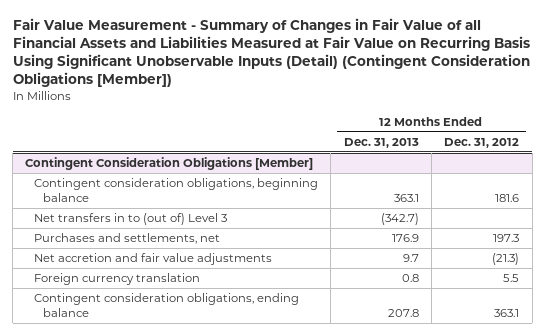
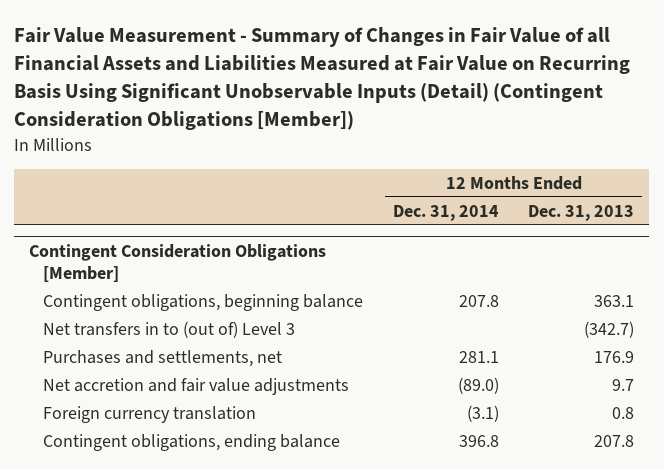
- | 12 Months Ended Dec. 31, 2013 | 12 Months Ended Dec. 31, 2012
+ | 12 Months Ended Dec. 31, 2014 | 12 Months Ended Dec. 31, 2013
@ Contingent Consideration Obligations [Member]
- Contingent consideration obligations, beginning balance | 363.1 | 181.6
+ Contingent obligations, beginning balance | 207.8 | 363.1
- Contingent consideration obligations, ending balance | 207.8 | 363.1
+ Contingent obligations, ending balance | 396.8 | 207.8

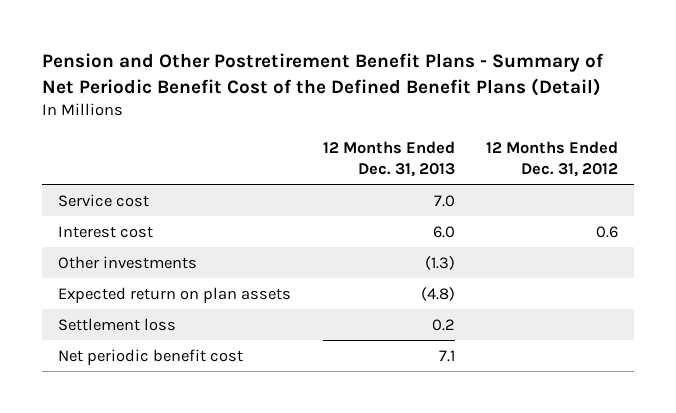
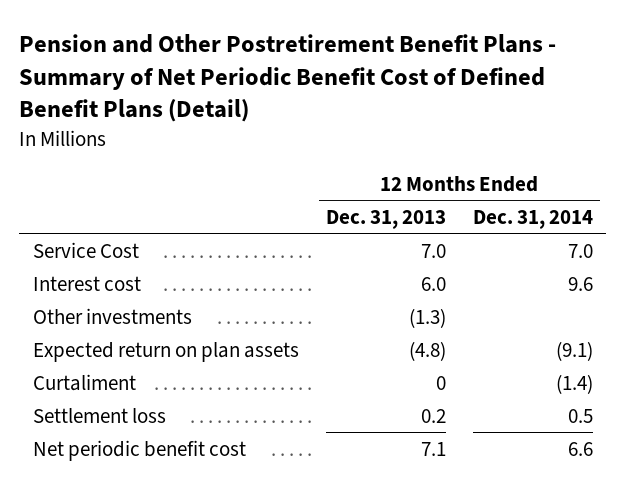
- Pension and Other Postretirement Benefit Plans - Summary of Net Periodic Benefit Cost of the Defined Benefit Plans (Detail)
+ Pension and Other Postretirement Benefit Plans - Summary of Net Periodic Benefit Cost of Defined Benefit Plans (Detail)
- | 12 Months Ended Dec. 31, 2013 | 12 Months Ended Dec. 31, 2012
+ | 12 Months Ended Dec. 31, 2013 | 12 Months Ended Dec. 31, 2014
- Service cost | 7.0 |
+ Service Cost | 7.0 | 7.0
+ Curtaliment | 0 | (1.4)

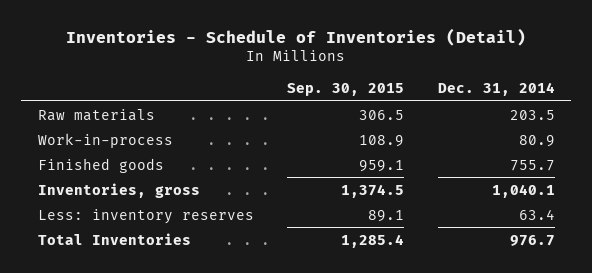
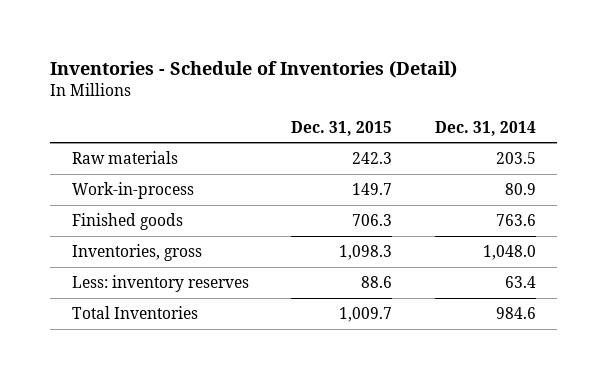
- | Sep. 30, 2015 | Dec. 31, 2014
+ | Dec. 31, 2015 | Dec. 31, 2014
- Finished goods | 959.1 | 755.7
- Inventories, gross | 1,374.5 | 1,040.1
+ Finished goods | 706.3 | 763.6
+ Inventories, gross | 1,098.3 | 1,048.0
- Total Inventories | 1,285.4 | 976.7
+ Total Inventories | 1,009.7 | 984.6

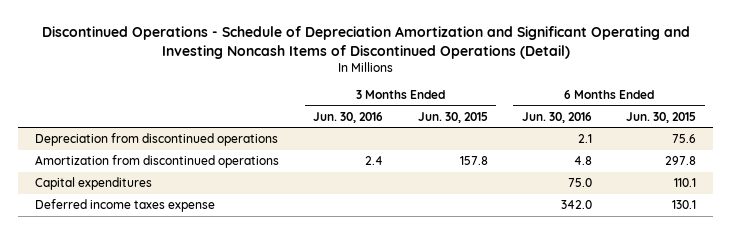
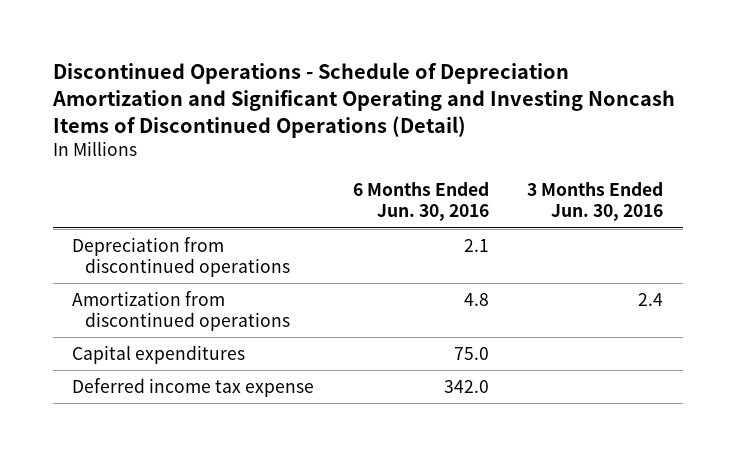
- | 3 Months Ended Jun. 30, 2016 | 3 Months Ended Jun. 30, 2015 | 6 Months Ended Jun. 30, 2016 | 6 Months Ended Jun. 30, 2015
+ | 6 Months Ended Jun. 30, 2016 | 3 Months Ended Jun. 30, 2016
- Deferred income taxes expense | | | 342.0 | 130.1
+ Deferred income tax expense | 342.0 |

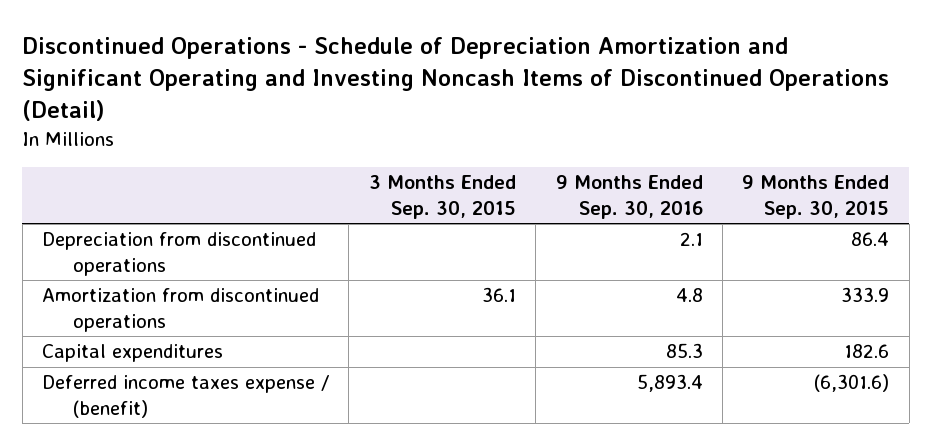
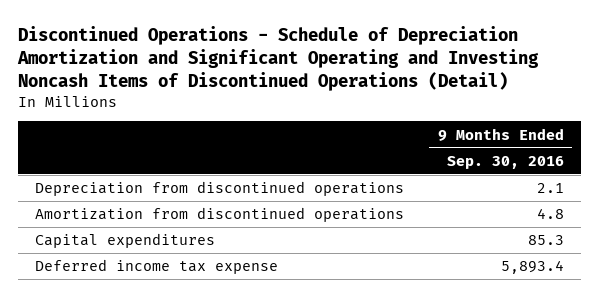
- | 3 Months Ended Sep. 30, 2015 | 9 Months Ended Sep. 30, 2016 | 9 Months Ended Sep. 30, 2015
+ | 9 Months Ended Sep. 30, 2016
- Deferred income taxes expense / (benefit) | | 5,893.4 | (6,301.6)
+ Deferred income tax expense | 5,893.4

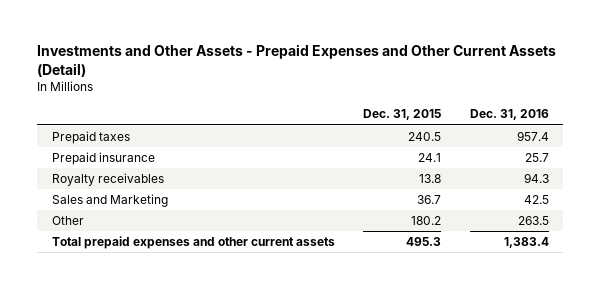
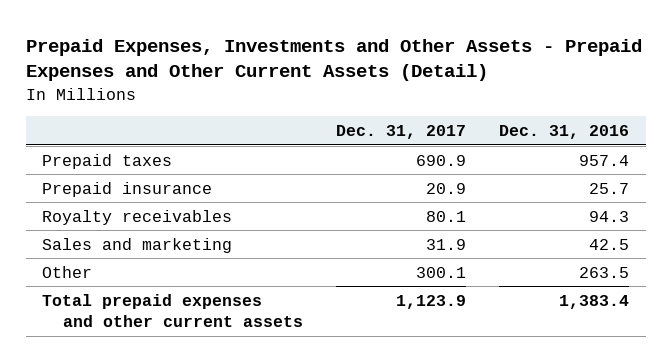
- Investments and Other Assets - Prepaid Expenses and Other Current Assets (Detail)
+ Prepaid Expenses, Investments and Other Assets - Prepaid Expenses and Other Current Assets (Detail)
- | Dec. 31, 2015 | Dec. 31, 2016
+ | Dec. 31, 2017 | Dec. 31, 2016
- Sales and Marketing | 36.7 | 42.5
+ Sales and marketing | 31.9 | 42.5

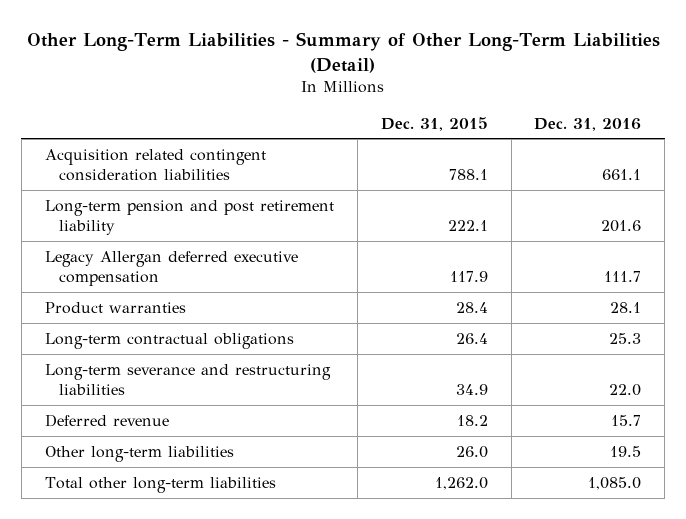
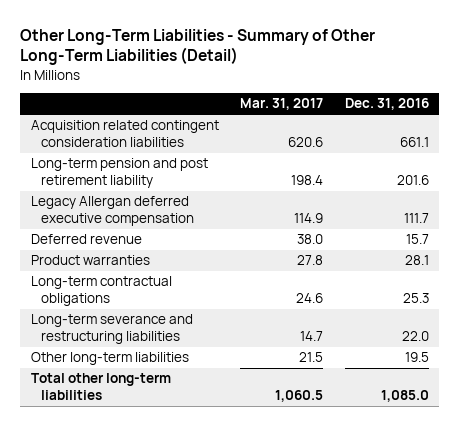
- | Dec. 31, 2015 | Dec. 31, 2016
+ | Mar. 31, 2017 | Dec. 31, 2016
moved up: Deferred revenue | 38.0 | 15.7

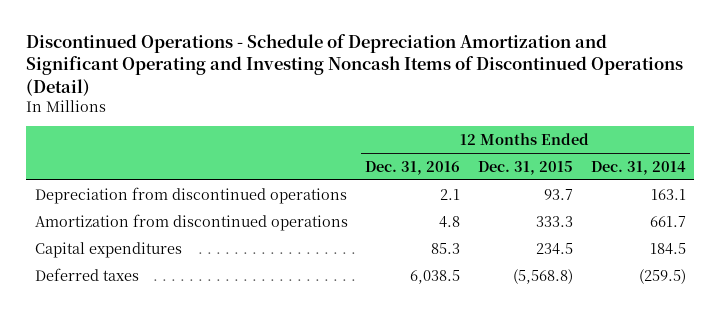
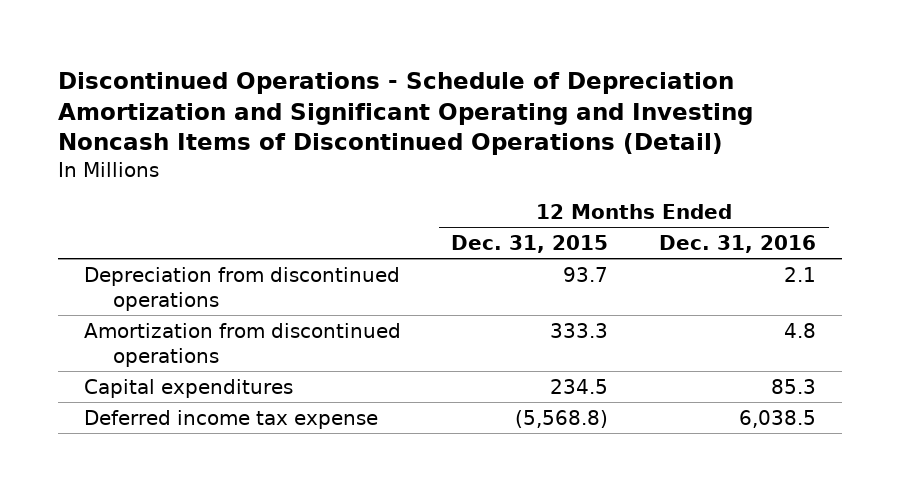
- | 12 Months Ended Dec. 31, 2016 | 12 Months Ended Dec. 31, 2015 | 12 Months Ended Dec. 31, 2014
+ | 12 Months Ended Dec. 31, 2015 | 12 Months Ended Dec. 31, 2016
- Deferred taxes | 6,038.5 | (5,568.8) | (259.5)
+ Deferred income tax expense | (5,568.8) | 6,038.5

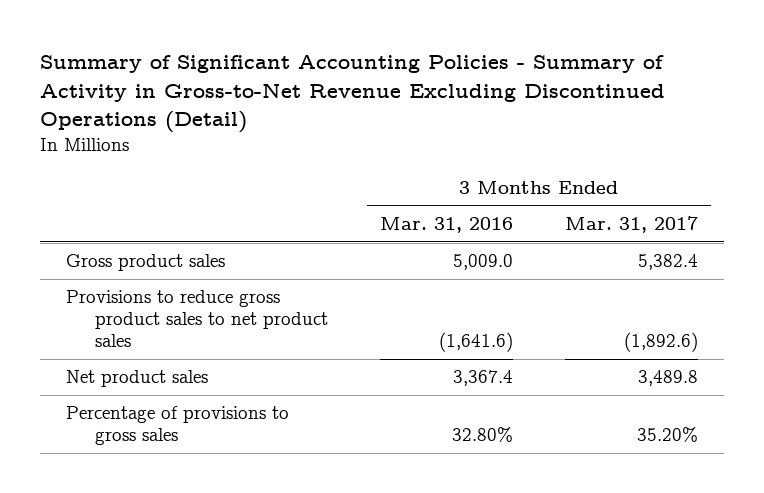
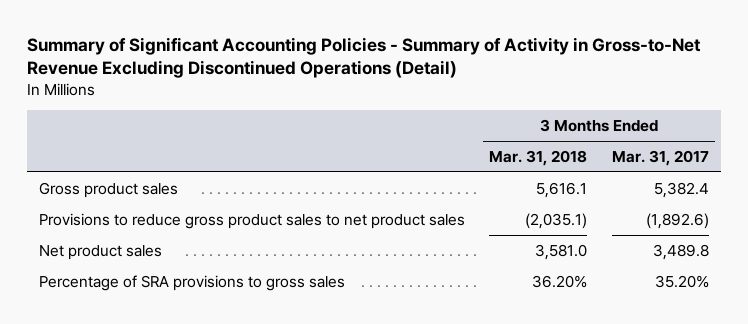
- | 3 Months Ended Mar. 31, 2016 | 3 Months Ended Mar. 31, 2017
+ | 3 Months Ended Mar. 31, 2018 | 3 Months Ended Mar. 31, 2017
- Percentage of provisions to gross sales | 32.80% | 35.20%
+ Percentage of SRA provisions to gross sales | 36.20% | 35.20%

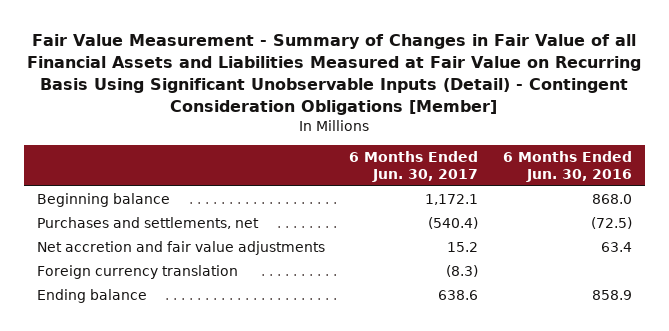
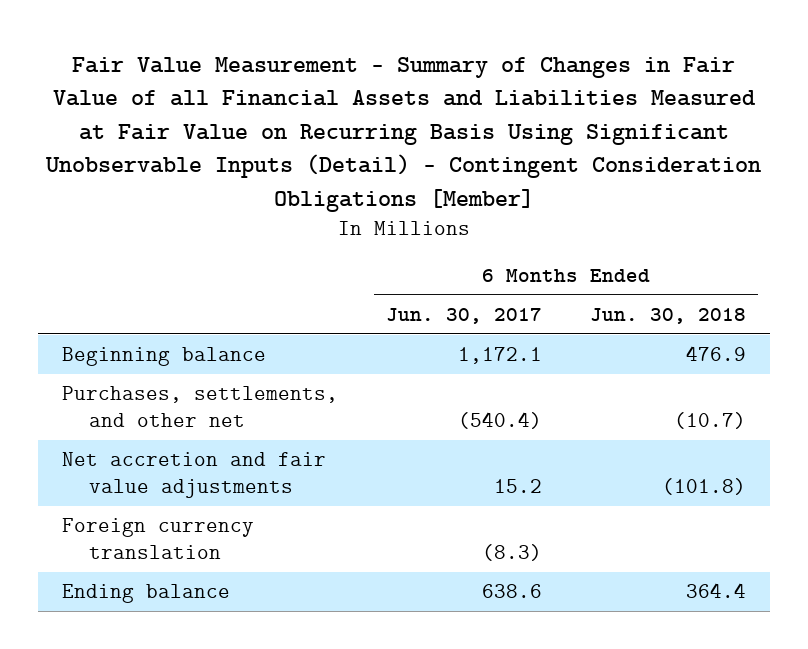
- | 6 Months Ended Jun. 30, 2017 | 6 Months Ended Jun. 30, 2016
+ | 6 Months Ended Jun. 30, 2017 | 6 Months Ended Jun. 30, 2018
- Purchases and settlements, net | (540.4) | (72.5)
+ Purchases, settlements, and other net | (540.4) | (10.7)

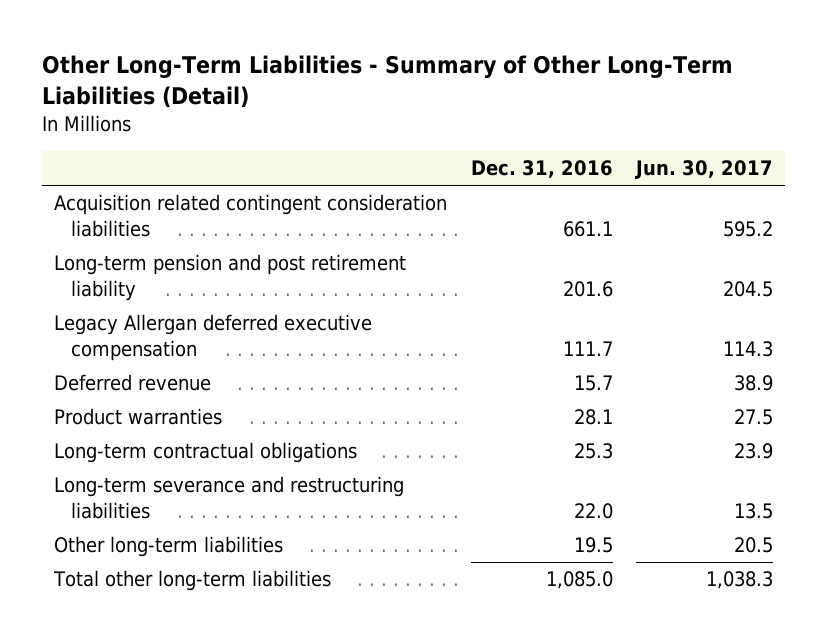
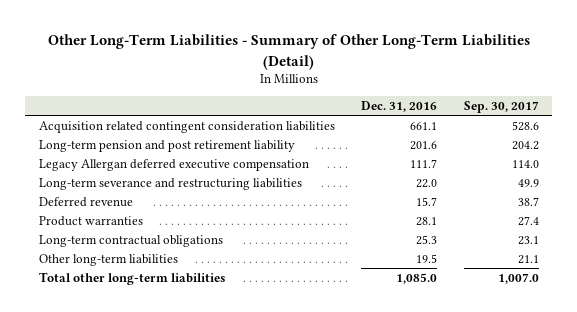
- | Dec. 31, 2016 | Jun. 30, 2017
+ | Dec. 31, 2016 | Sep. 30, 2017
moved up: Long-term severance and restructuring liabilities | 22.0 | 49.9

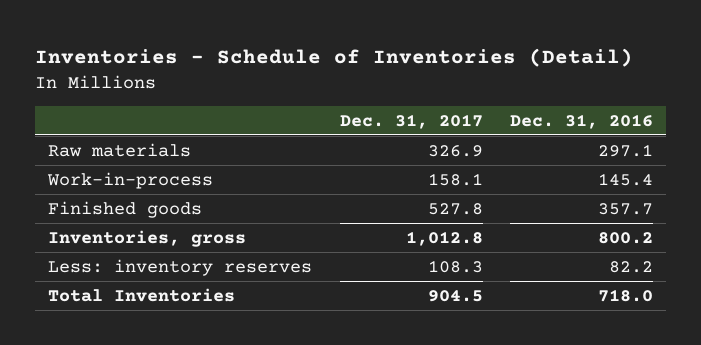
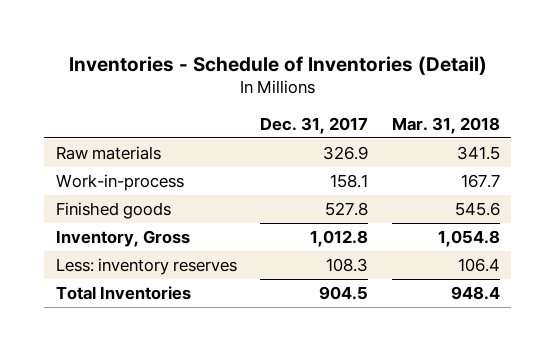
- | Dec. 31, 2017 | Dec. 31, 2016
+ | Dec. 31, 2017 | Mar. 31, 2018
- Inventories, gross | 1,012.8 | 800.2
+ Inventory, Gross | 1,012.8 | 1,054.8

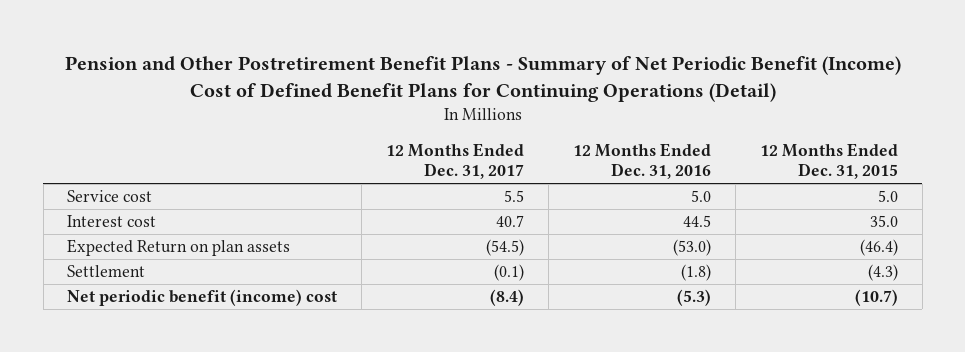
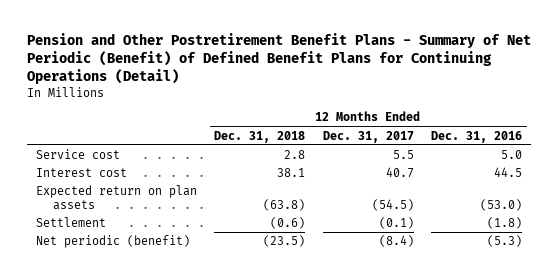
- Pension and Other Postretirement Benefit Plans - Summary of Net Periodic Benefit (Income) Cost of Defined Benefit Plans for Continuing Operations (Detail)
+ Pension and Other Postretirement Benefit Plans - Summary of Net Periodic (Benefit) of Defined Benefit Plans for Continuing Operations (Detail)
- | 12 Months Ended Dec. 31, 2017 | 12 Months Ended Dec. 31, 2016 | 12 Months Ended Dec. 31, 2015
+ | 12 Months Ended Dec. 31, 2018 | 12 Months Ended Dec. 31, 2017 | 12 Months Ended Dec. 31, 2016
- Expected Return on plan assets | (54.5) | (53.0) | (46.4)
+ Expected return on plan assets | (63.8) | (54.5) | (53.0)
- Net periodic benefit (income) cost | (8.4) | (5.3) | (10.7)
+ Net periodic (benefit) | (23.5) | (8.4) | (5.3)

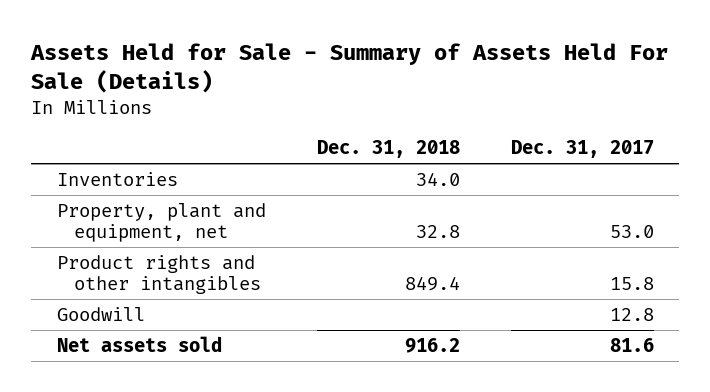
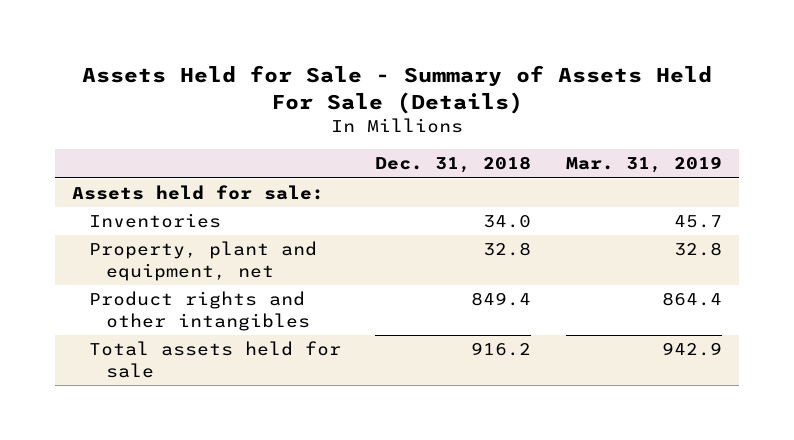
- | Dec. 31, 2018 | Dec. 31, 2017
+ | Dec. 31, 2018 | Mar. 31, 2019
+ Assets held for sale:
- Goodwill | | 12.8
- Net assets sold | 916.2 | 81.6
+ Total assets held for sale | 916.2 | 942.9

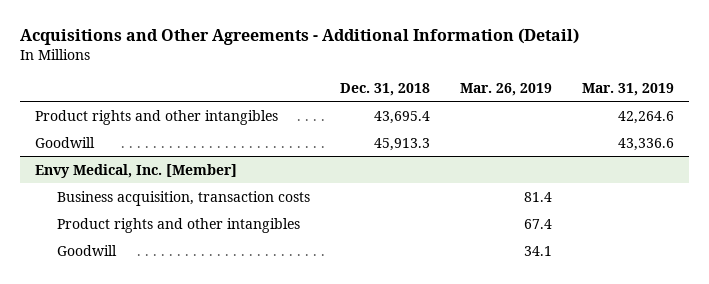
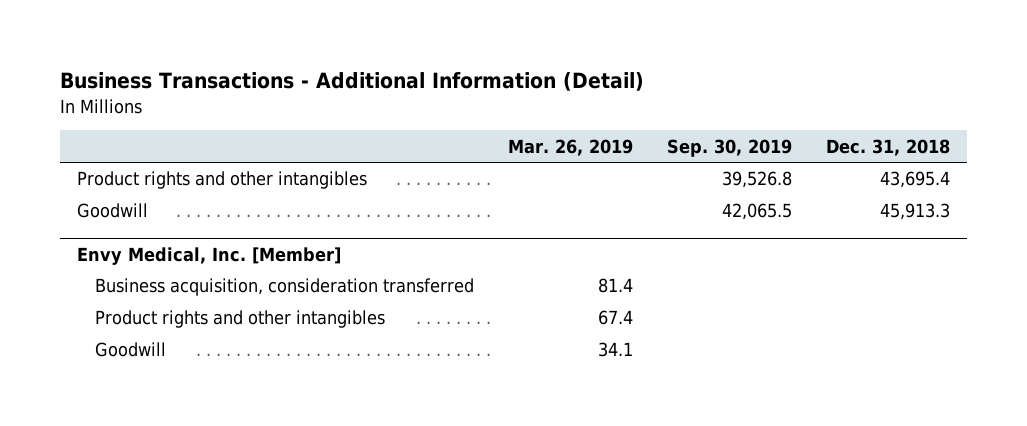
- Acquisitions and Other Agreements - Additional Information (Detail)
+ Business Transactions - Additional Information (Detail)
- | Dec. 31, 2018 | Mar. 26, 2019 | Mar. 31, 2019
+ | Mar. 26, 2019 | Sep. 30, 2019 | Dec. 31, 2018
@ Envy Medical, Inc. [Member]
- Business acquisition, transaction costs | | 81.4 |
+ Business acquisition, consideration transferred | 81.4 | |

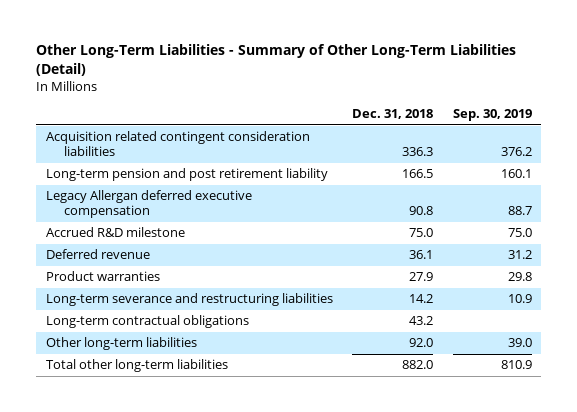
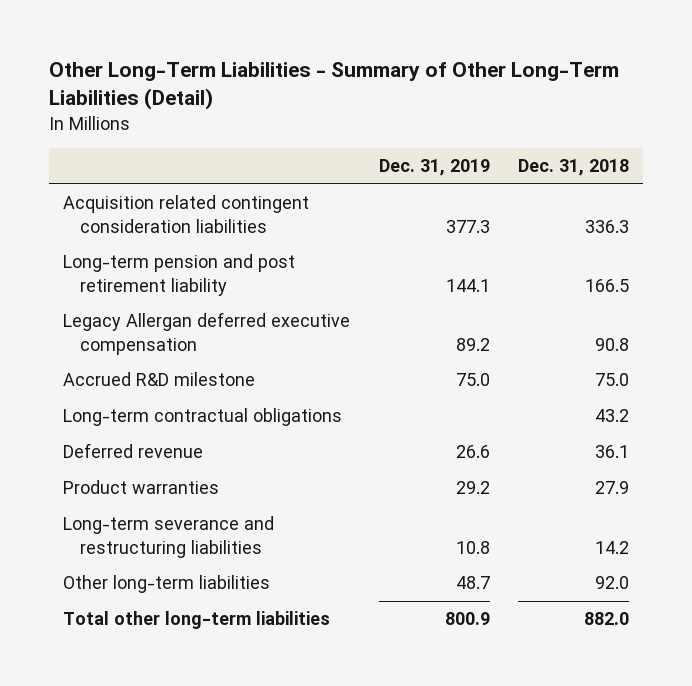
- | Dec. 31, 2018 | Sep. 30, 2019
+ | Dec. 31, 2019 | Dec. 31, 2018
moved up: Long-term contractual obligations | | 43.2

